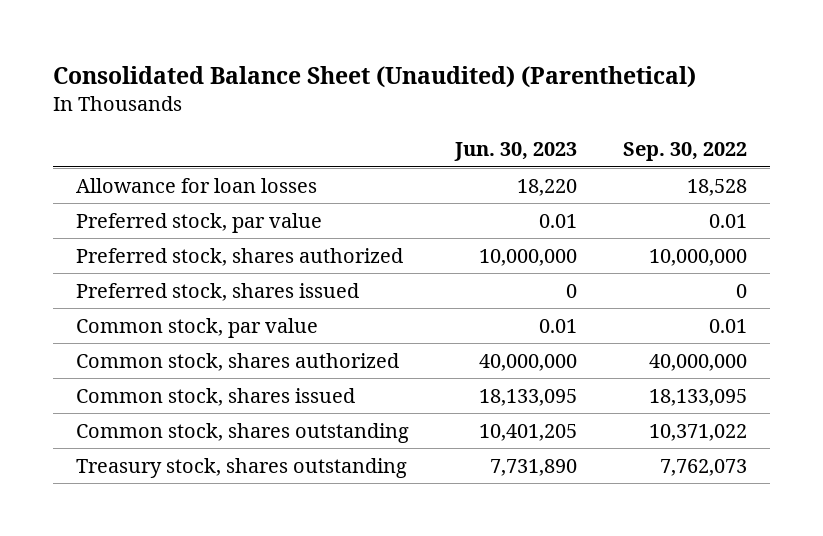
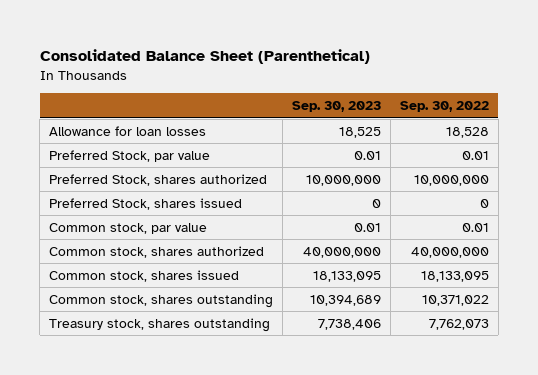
- Consolidated Balance Sheet (Unaudited) (Parenthetical)
+ Consolidated Balance Sheet (Parenthetical)
- | Jun. 30, 2023 | Sep. 30, 2022
+ | Sep. 30, 2023 | Sep. 30, 2022
- Preferred stock, par value | 0.01 | 0.01
- Preferred stock, shares authorized | 10,000,000 | 10,000,000
- Preferred stock, shares issued | 0 | 0
+ Preferred Stock, par value | 0.01 | 0.01
+ Preferred Stock, shares authorized | 10,000,000 | 10,000,000
+ Preferred Stock, shares issued | 0 | 0

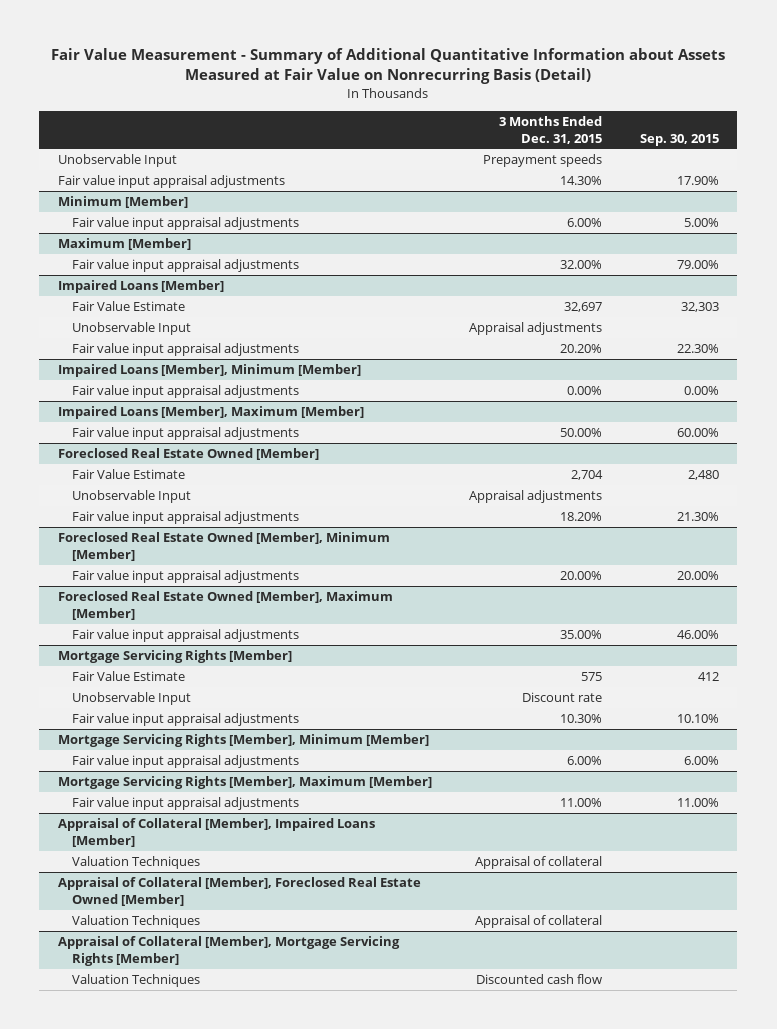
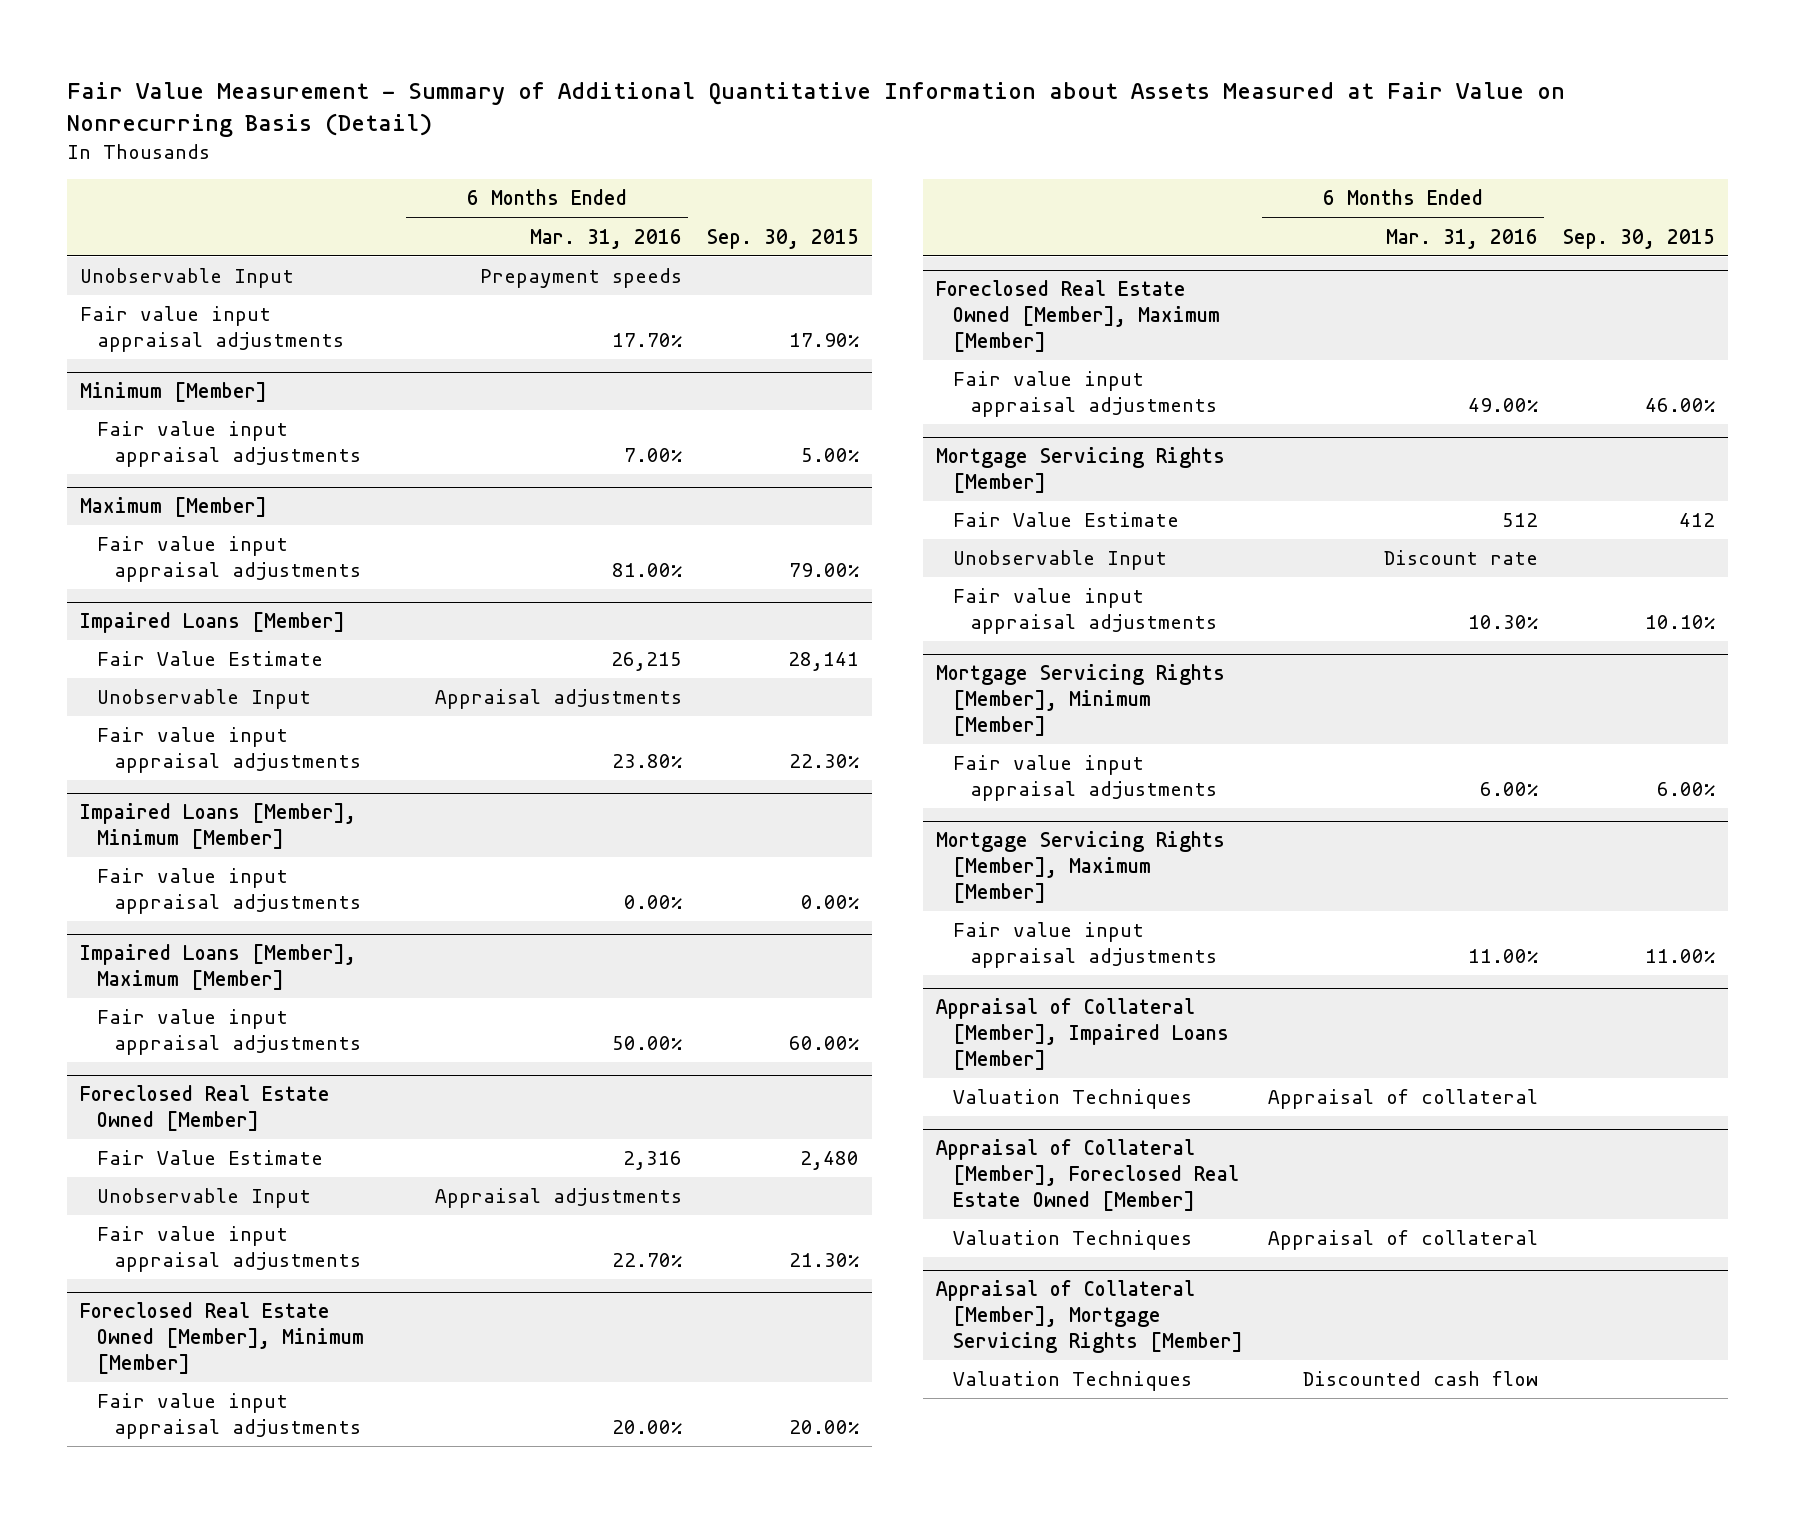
- | 3 Months Ended Dec. 31, 2015 | Sep. 30, 2015
+ | 6 Months Ended Mar. 31, 2016 | Sep. 30, 2015
@ Impaired Loans [Member]
- Fair Value Estimate | 32,697 | 32,303
+ Fair Value Estimate | 26,215 | 28,141

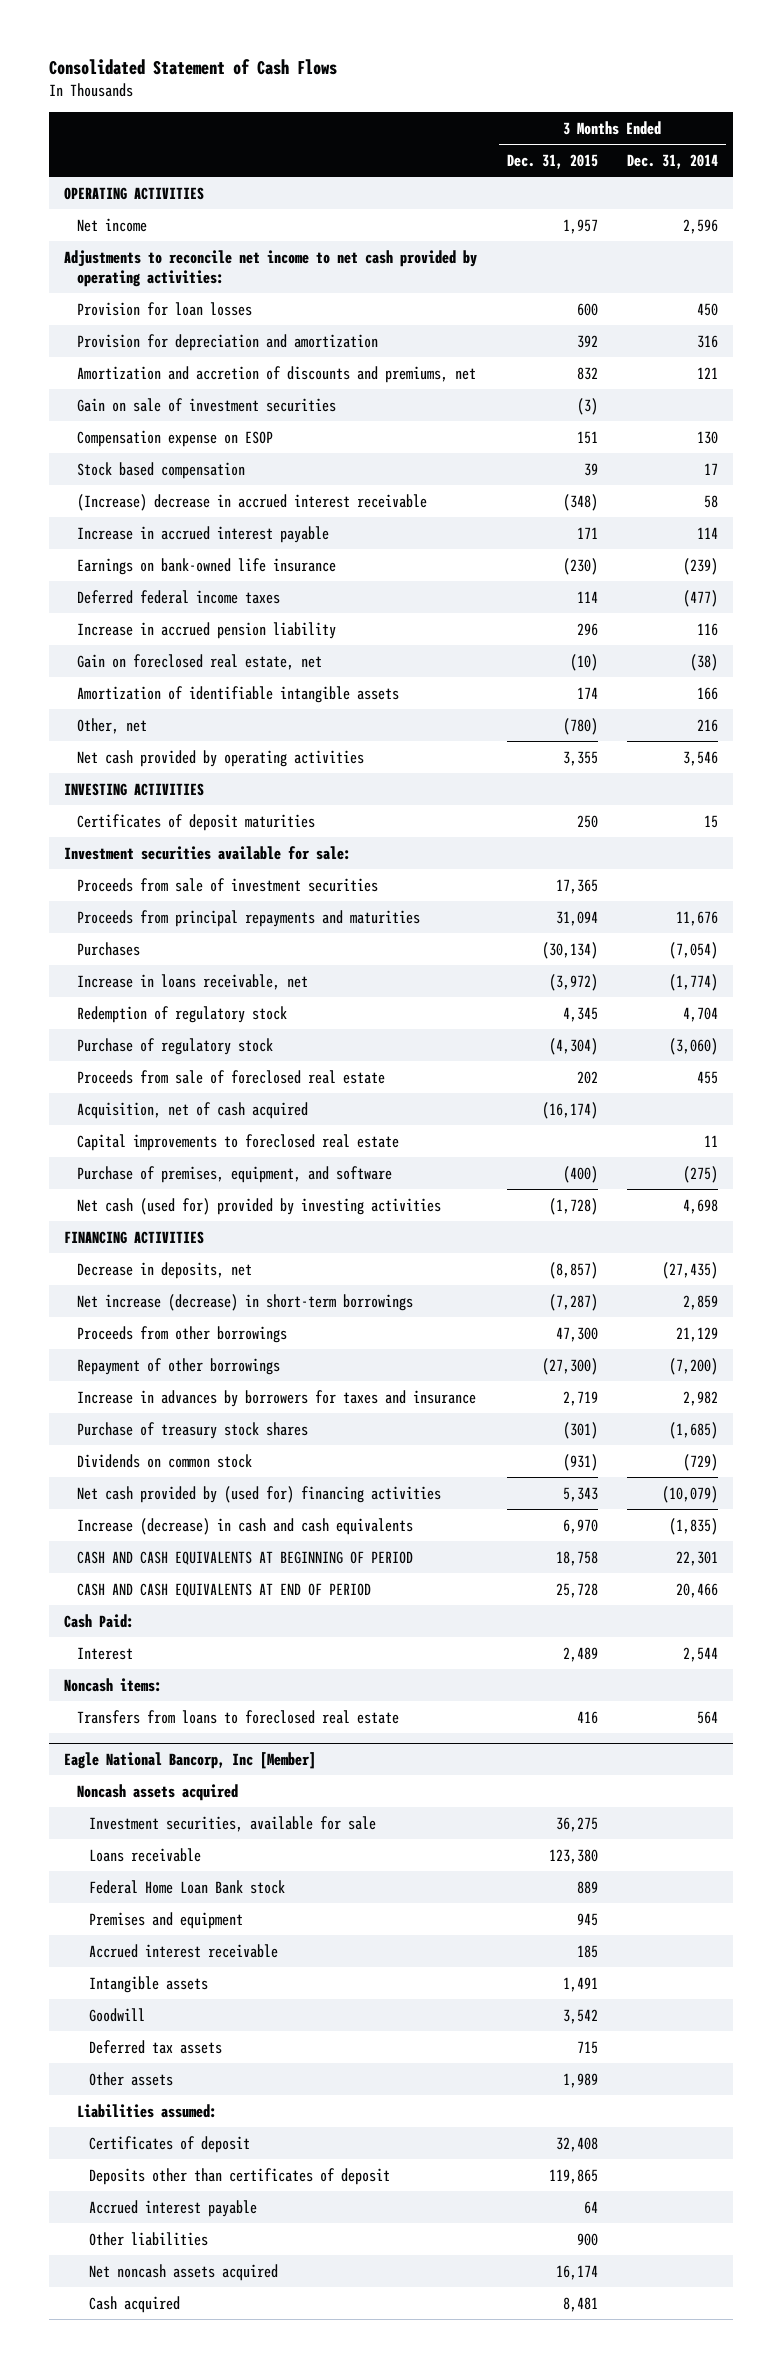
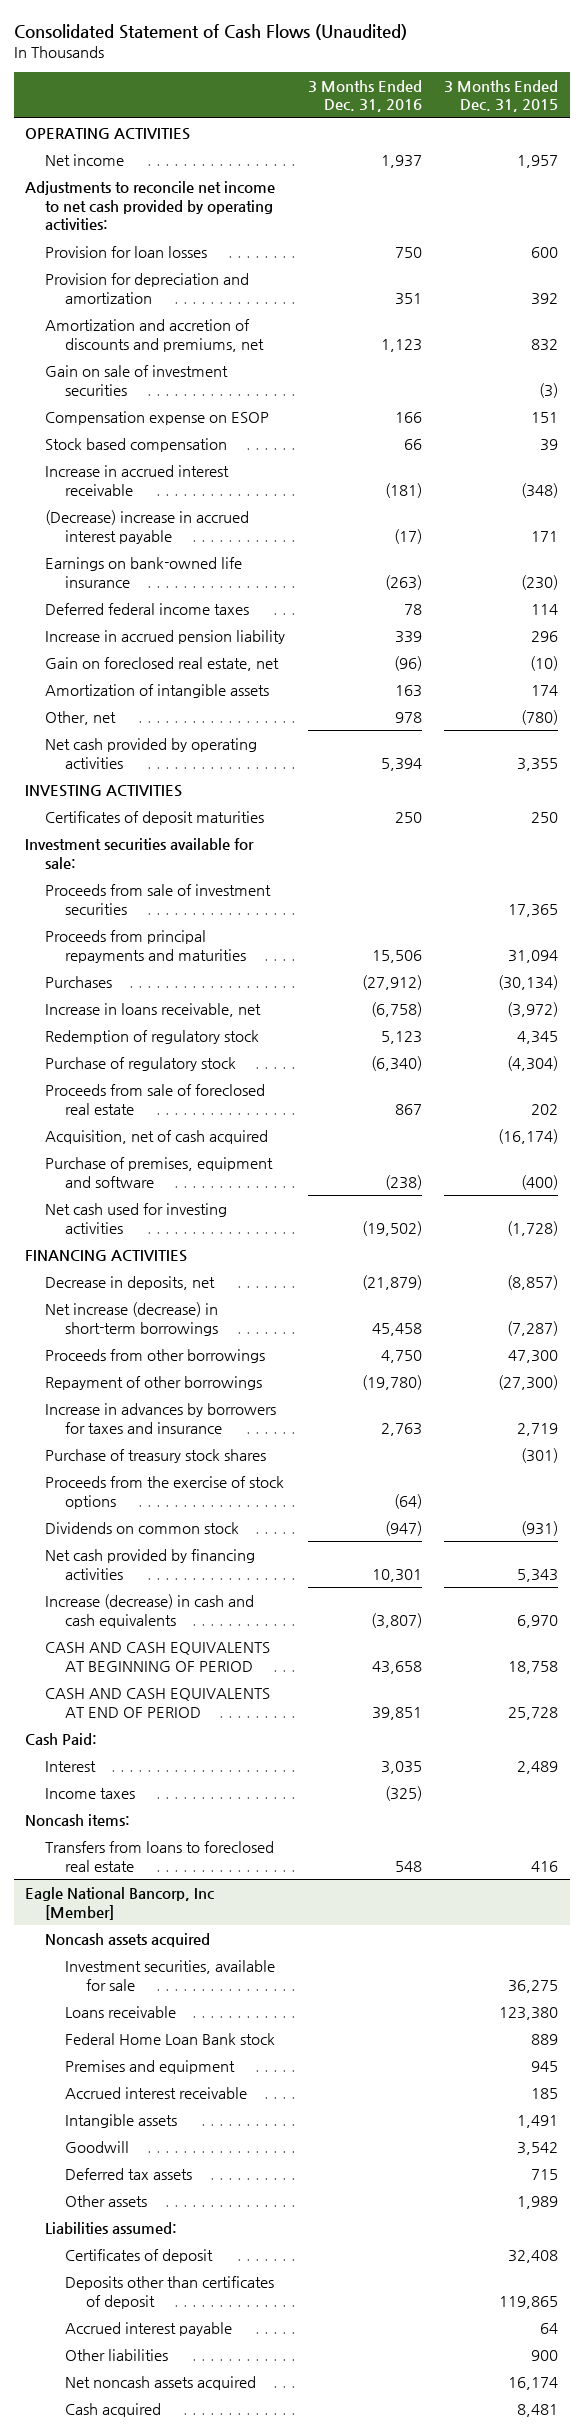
- Consolidated Statement of Cash Flows
+ Consolidated Statement of Cash Flows (Unaudited)
- | 3 Months Ended Dec. 31, 2015 | 3 Months Ended Dec. 31, 2014
+ | 3 Months Ended Dec. 31, 2016 | 3 Months Ended Dec. 31, 2015
- (Increase) decrease in accrued interest receivable | (348) | 58
- Increase in accrued interest payable | 171 | 114
+ Increase in accrued interest receivable | (181) | (348)
+ (Decrease) increase in accrued interest payable | (17) | 171
- Amortization of identifiable intangible assets | 174 | 166
+ Amortization of intangible assets | 163 | 174
- Capital improvements to foreclosed real estate | | 11
- Purchase of premises, equipment, and software | (400) | (275)
- Net cash (used for) provided by investing activities | (1,728) | 4,698
+ Purchase of premises, equipment and software | (238) | (400)
+ Net cash used for investing activities | (19,502) | (1,728)
+ Proceeds from the exercise of stock options | (64) |
- Net cash provided by (used for) financing activities | 5,343 | (10,079)
+ Net cash provided by financing activities | 10,301 | 5,343
+ Income taxes | (325) |

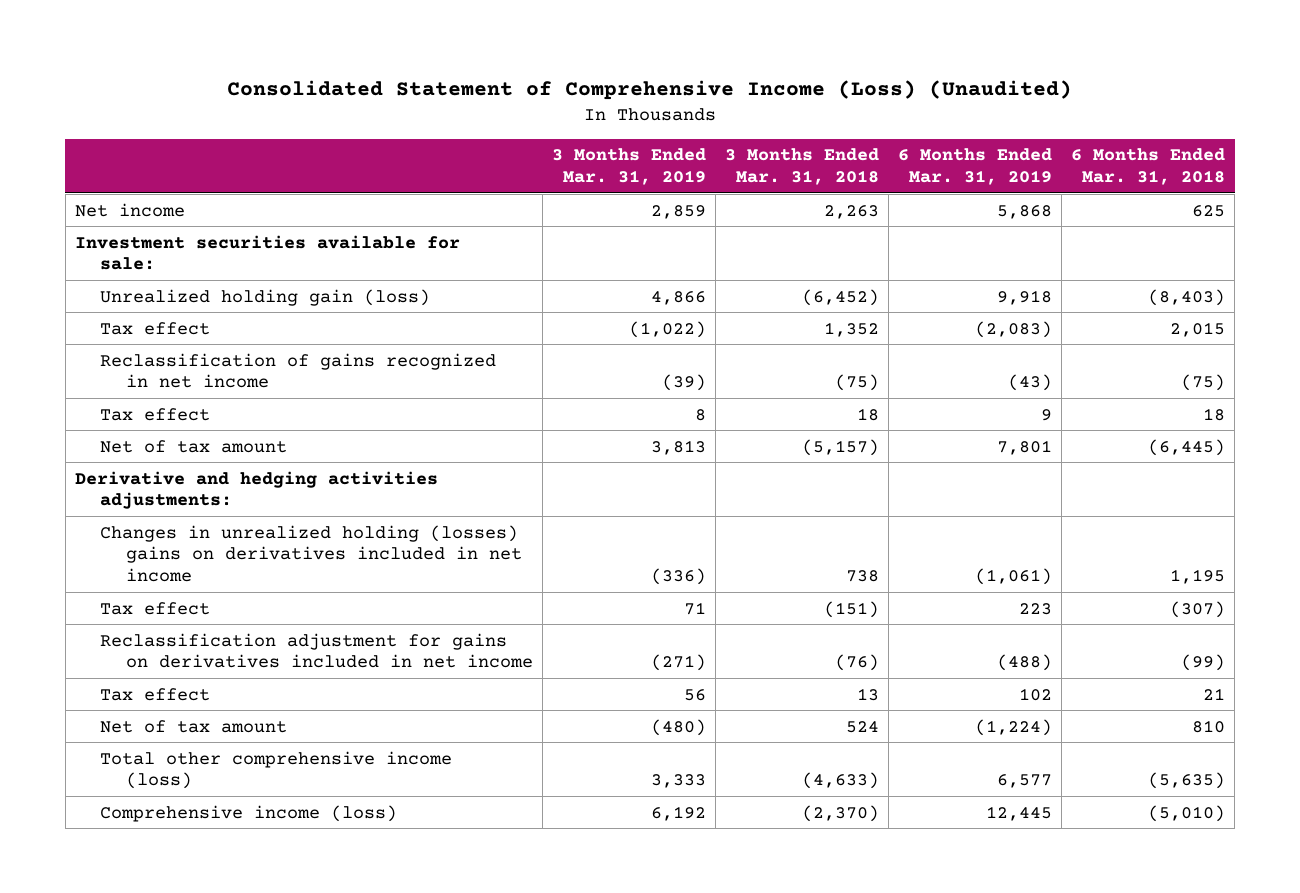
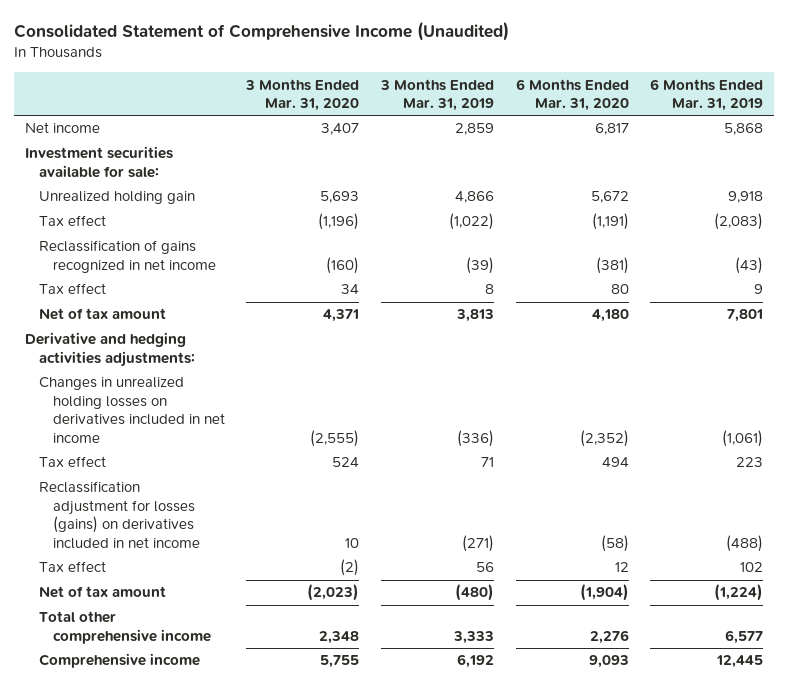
- Consolidated Statement of Comprehensive Income (Loss) (Unaudited)
+ Consolidated Statement of Comprehensive Income (Unaudited)
- | 3 Months Ended Mar. 31, 2019 | 3 Months Ended Mar. 31, 2018 | 6 Months Ended Mar. 31, 2019 | 6 Months Ended Mar. 31, 2018
+ | 3 Months Ended Mar. 31, 2020 | 3 Months Ended Mar. 31, 2019 | 6 Months Ended Mar. 31, 2020 | 6 Months Ended Mar. 31, 2019
- Unrealized holding gain (loss) | 4,866 | (6,452) | 9,918 | (8,403)
+ Unrealized holding gain | 5,693 | 4,866 | 5,672 | 9,918
- Changes in unrealized holding (losses) gains on derivatives included in net income | (336) | 738 | (1,061) | 1,195
+ Changes in unrealized holding losses on derivatives included in net income | (2,555) | (336) | (2,352) | (1,061)
- Reclassification adjustment for gains on derivatives included in net income | (271) | (76) | (488) | (99)
+ Reclassification adjustment for losses (gains) on derivatives included in net income | 10 | (271) | (58) | (488)
- Total other comprehensive income (loss) | 3,333 | (4,633) | 6,577 | (5,635)
- Comprehensive income (loss) | 6,192 | (2,370) | 12,445 | (5,010)
+ Total other comprehensive income | 2,348 | 3,333 | 2,276 | 6,577
+ Comprehensive income | 5,755 | 6,192 | 9,093 | 12,445

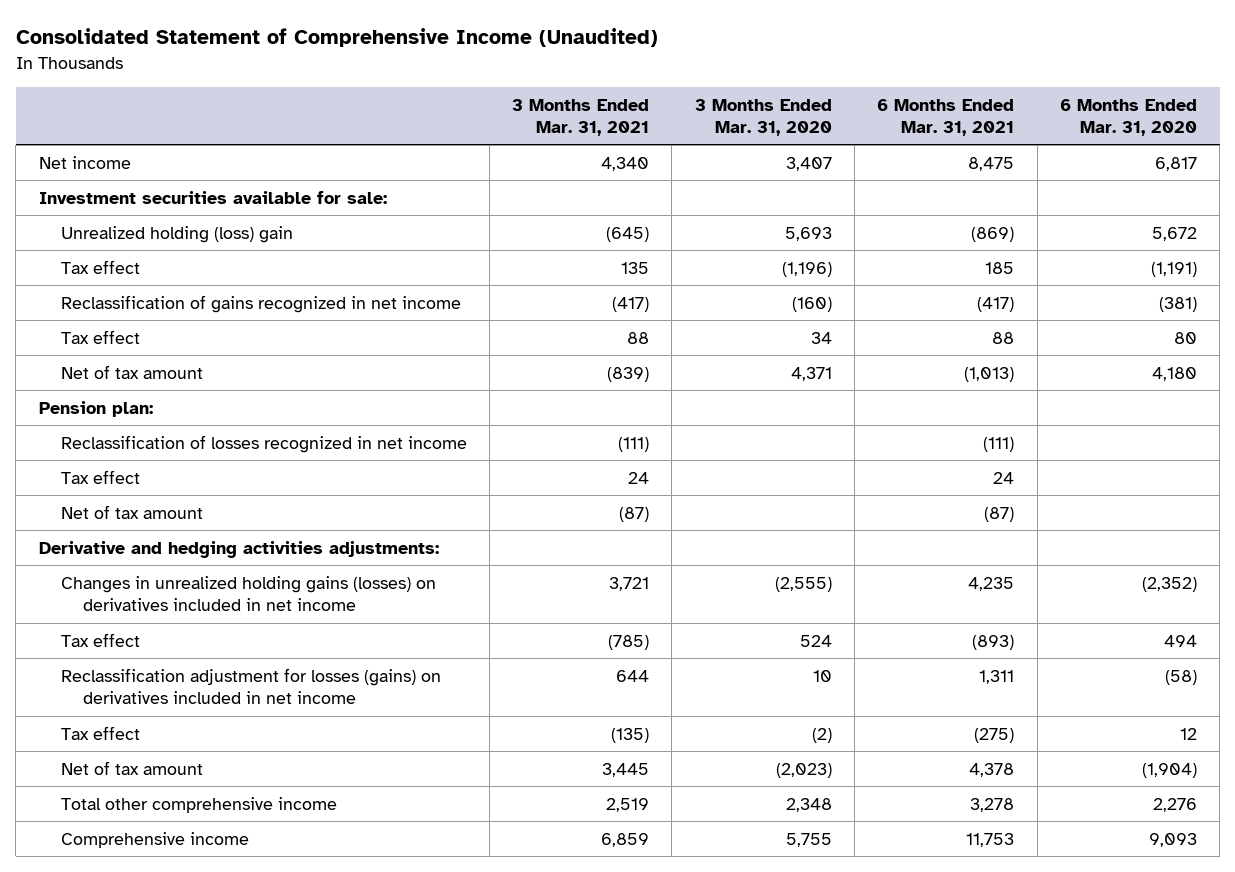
- | 3 Months Ended Mar. 31, 2020 | 3 Months Ended Mar. 31, 2019 | 6 Months Ended Mar. 31, 2020 | 6 Months Ended Mar. 31, 2019
+ | 3 Months Ended Mar. 31, 2021 | 3 Months Ended Mar. 31, 2020 | 6 Months Ended Mar. 31, 2021 | 6 Months Ended Mar. 31, 2020
- Unrealized holding gain | 5,693 | 4,866 | 5,672 | 9,918
+ Unrealized holding (loss) gain | (645) | 5,693 | (869) | 5,672
+ Pension plan:
+ Reclassification of losses recognized in net income | (111) | | (111) |
+ Tax effect | 24 | | 24 |
+ Net of tax amount | (87) | | (87) |
- Changes in unrealized holding losses on derivatives included in net income | (2,555) | (336) | (2,352) | (1,061)
+ Changes in unrealized holding gains (losses) on derivatives included in net income | 3,721 | (2,555) | 4,235 | (2,352)

